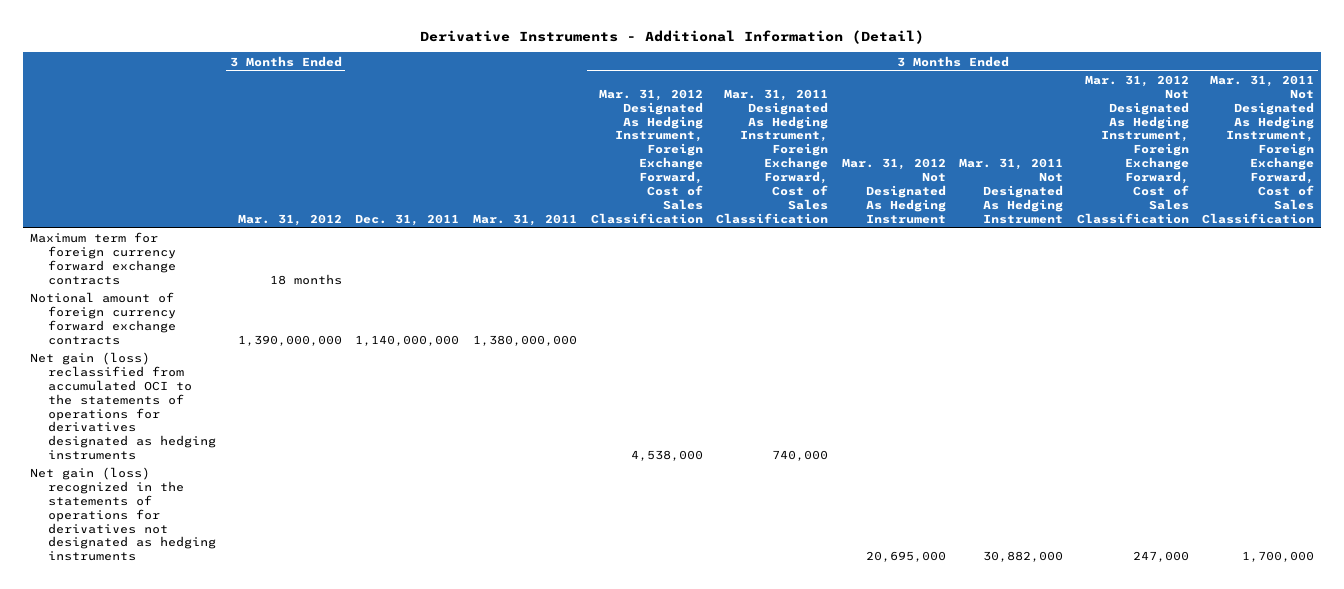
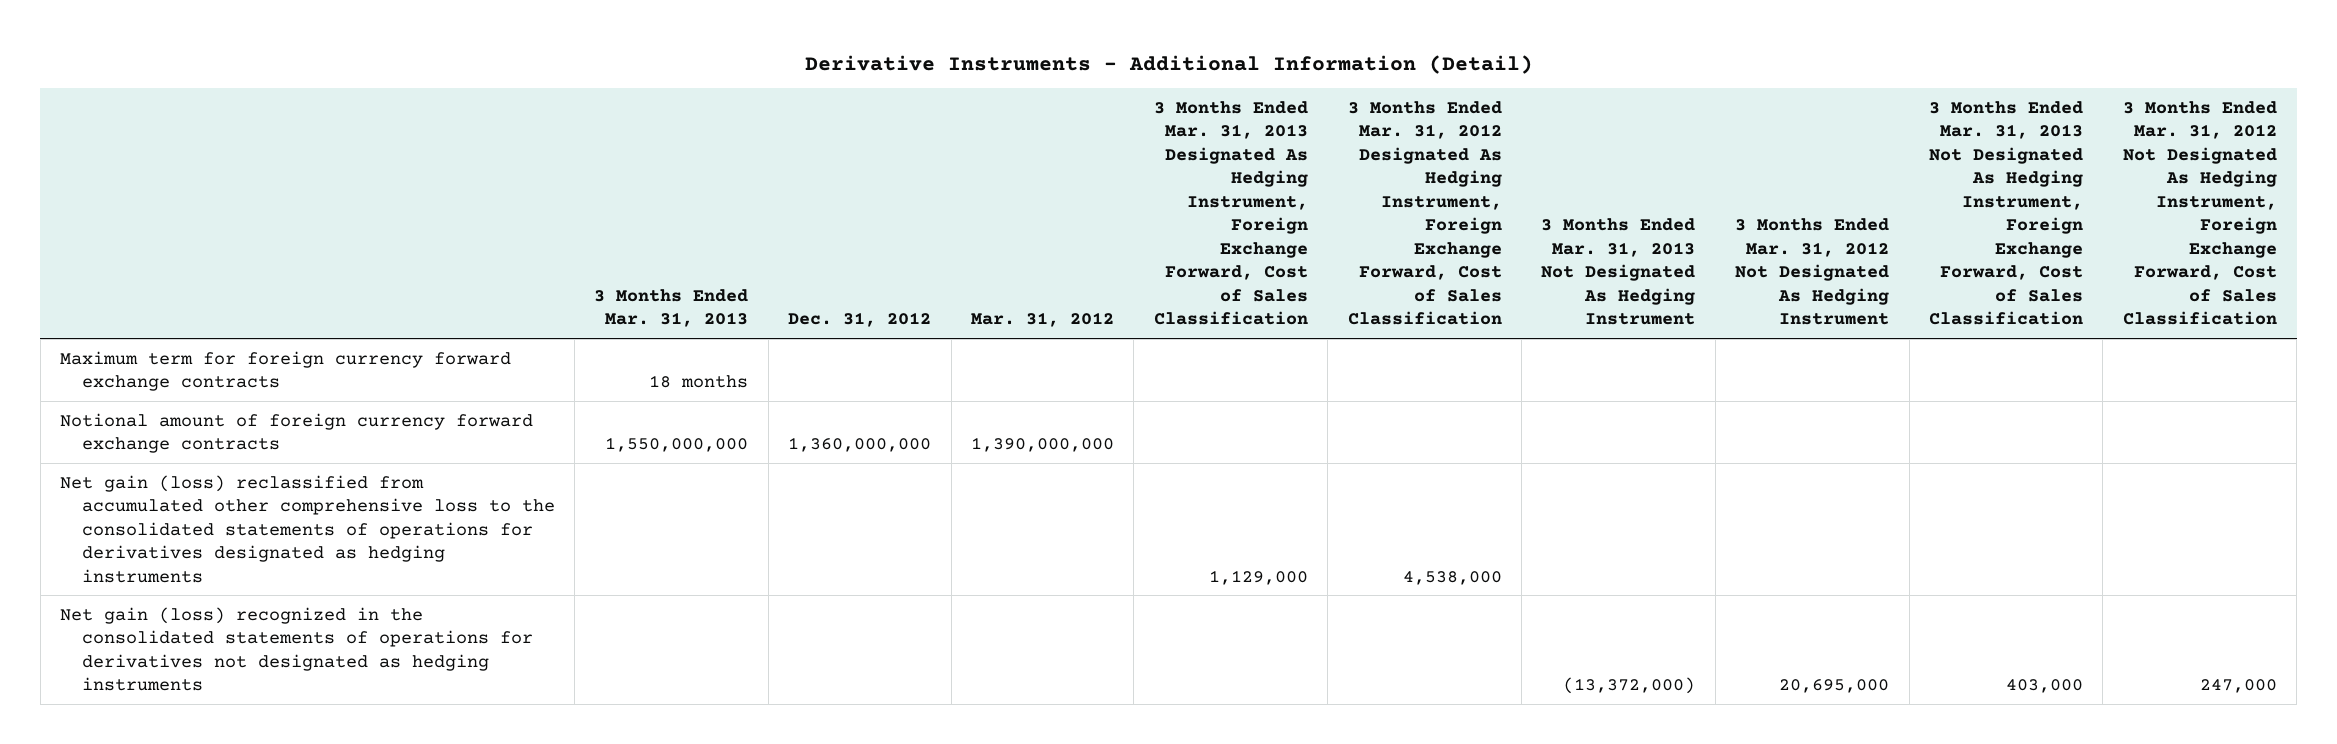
- | 3 Months Ended Mar. 31, 2012 | Dec. 31, 2011 | Mar. 31, 2011 | 3 Months Ended Mar. 31, 2012 Designated As Hedging Instrument, Foreign Exchange Forward, Cost of Sales Classification | 3 Months Ended Mar. 31, 2011 Designated As Hedging Instrument, Foreign Exchange Forward, Cost of Sales Classification | 3 Months Ended Mar. 31, 2012 Not Designated As Hedging Instrument | 3 Months Ended Mar. 31, 2011 Not Designated As Hedging Instrument | 3 Months Ended Mar. 31, 2012 Not Designated As Hedging Instrument, Foreign Exchange Forward, Cost of Sales Classification | 3 Months Ended Mar. 31, 2011 Not Designated As Hedging Instrument, Foreign Exchange Forward, Cost of Sales Classification
+ | 3 Months Ended Mar. 31, 2013 | Dec. 31, 2012 | Mar. 31, 2012 | 3 Months Ended Mar. 31, 2013 Designated As Hedging Instrument, Foreign Exchange Forward, Cost of Sales Classification | 3 Months Ended Mar. 31, 2012 Designated As Hedging Instrument, Foreign Exchange Forward, Cost of Sales Classification | 3 Months Ended Mar. 31, 2013 Not Designated As Hedging Instrument | 3 Months Ended Mar. 31, 2012 Not Designated As Hedging Instrument | 3 Months Ended Mar. 31, 2013 Not Designated As Hedging Instrument, Foreign Exchange Forward, Cost of Sales Classification | 3 Months Ended Mar. 31, 2012 Not Designated As Hedging Instrument, Foreign Exchange Forward, Cost of Sales Classification
- Net gain (loss) reclassified from accumulated OCI to the statements of operations for derivatives designated as hedging instruments | | | | 4,538,000 | 740,000 | | | |
- Net gain (loss) recognized in the statements of operations for derivatives not designated as hedging instruments | | | | | | 20,695,000 | 30,882,000 | 247,000 | 1,700,000
+ Net gain (loss) reclassified from accumulated other comprehensive loss to the consolidated statements of operations for derivatives designated as hedging instruments | | | | 1,129,000 | 4,538,000 | | | |
+ Net gain (loss) recognized in the consolidated statements of operations for derivatives not designated as hedging instruments | | | | | | (13,372,000) | 20,695,000 | 403,000 | 247,000

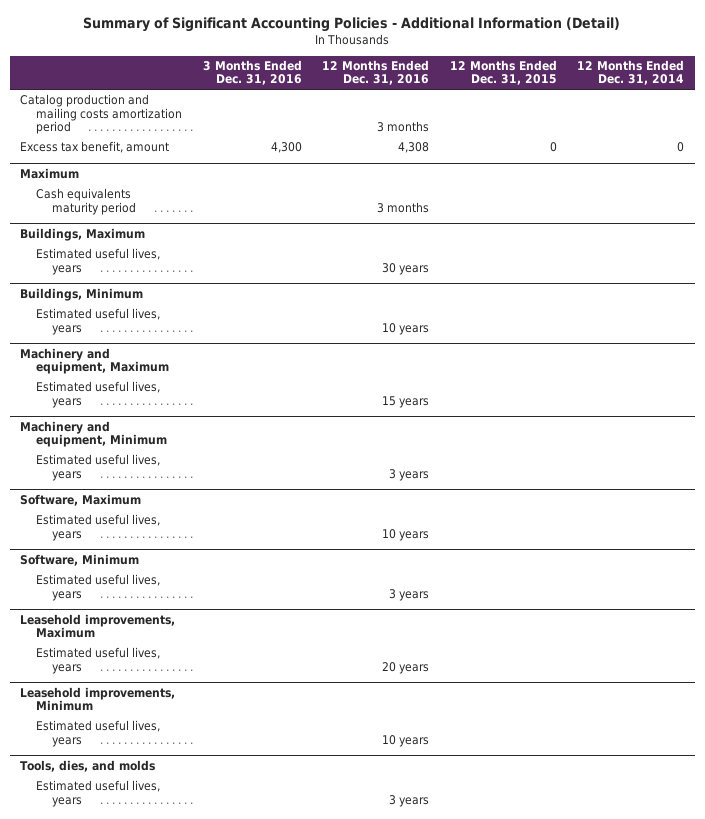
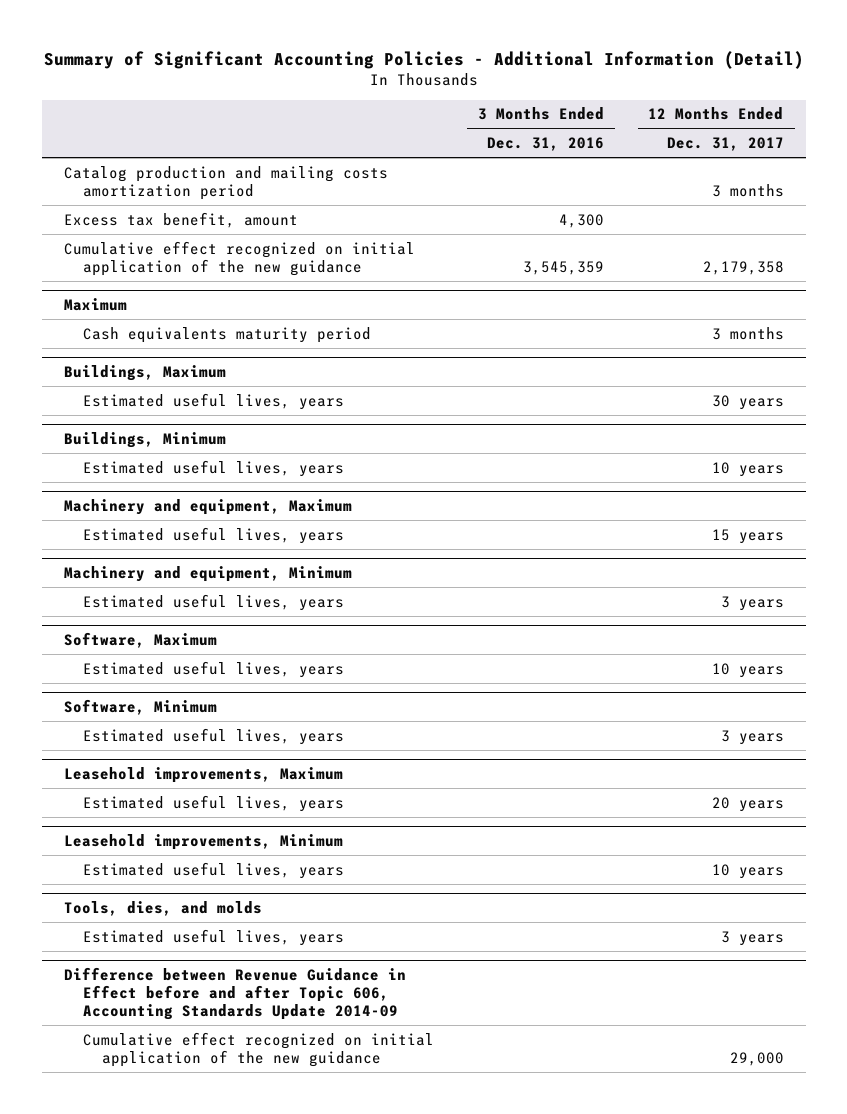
- | 3 Months Ended Dec. 31, 2016 | 12 Months Ended Dec. 31, 2016 | 12 Months Ended Dec. 31, 2015 | 12 Months Ended Dec. 31, 2014
+ | 3 Months Ended Dec. 31, 2016 | 12 Months Ended Dec. 31, 2017
+ Cumulative effect recognized on initial application of the new guidance | 3,545,359 | 2,179,358
+ Difference between Revenue Guidance in Effect before and after Topic 606, Accounting Standards Update 2014-09
+ Cumulative effect recognized on initial application of the new guidance | | 29,000

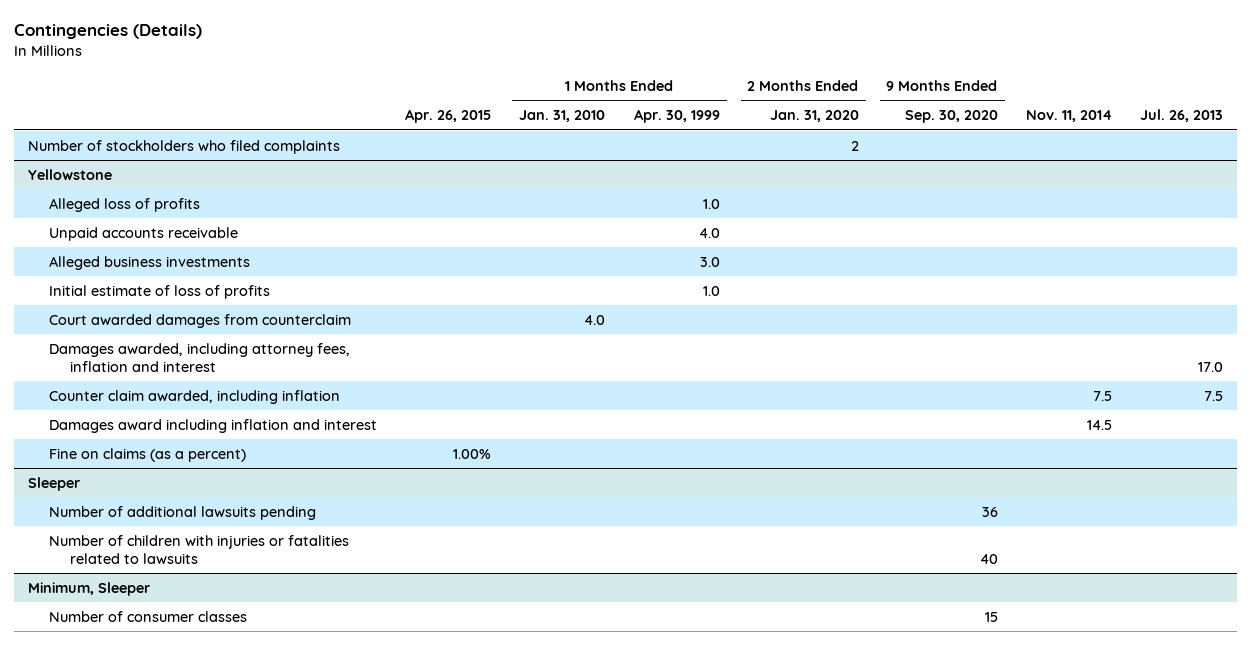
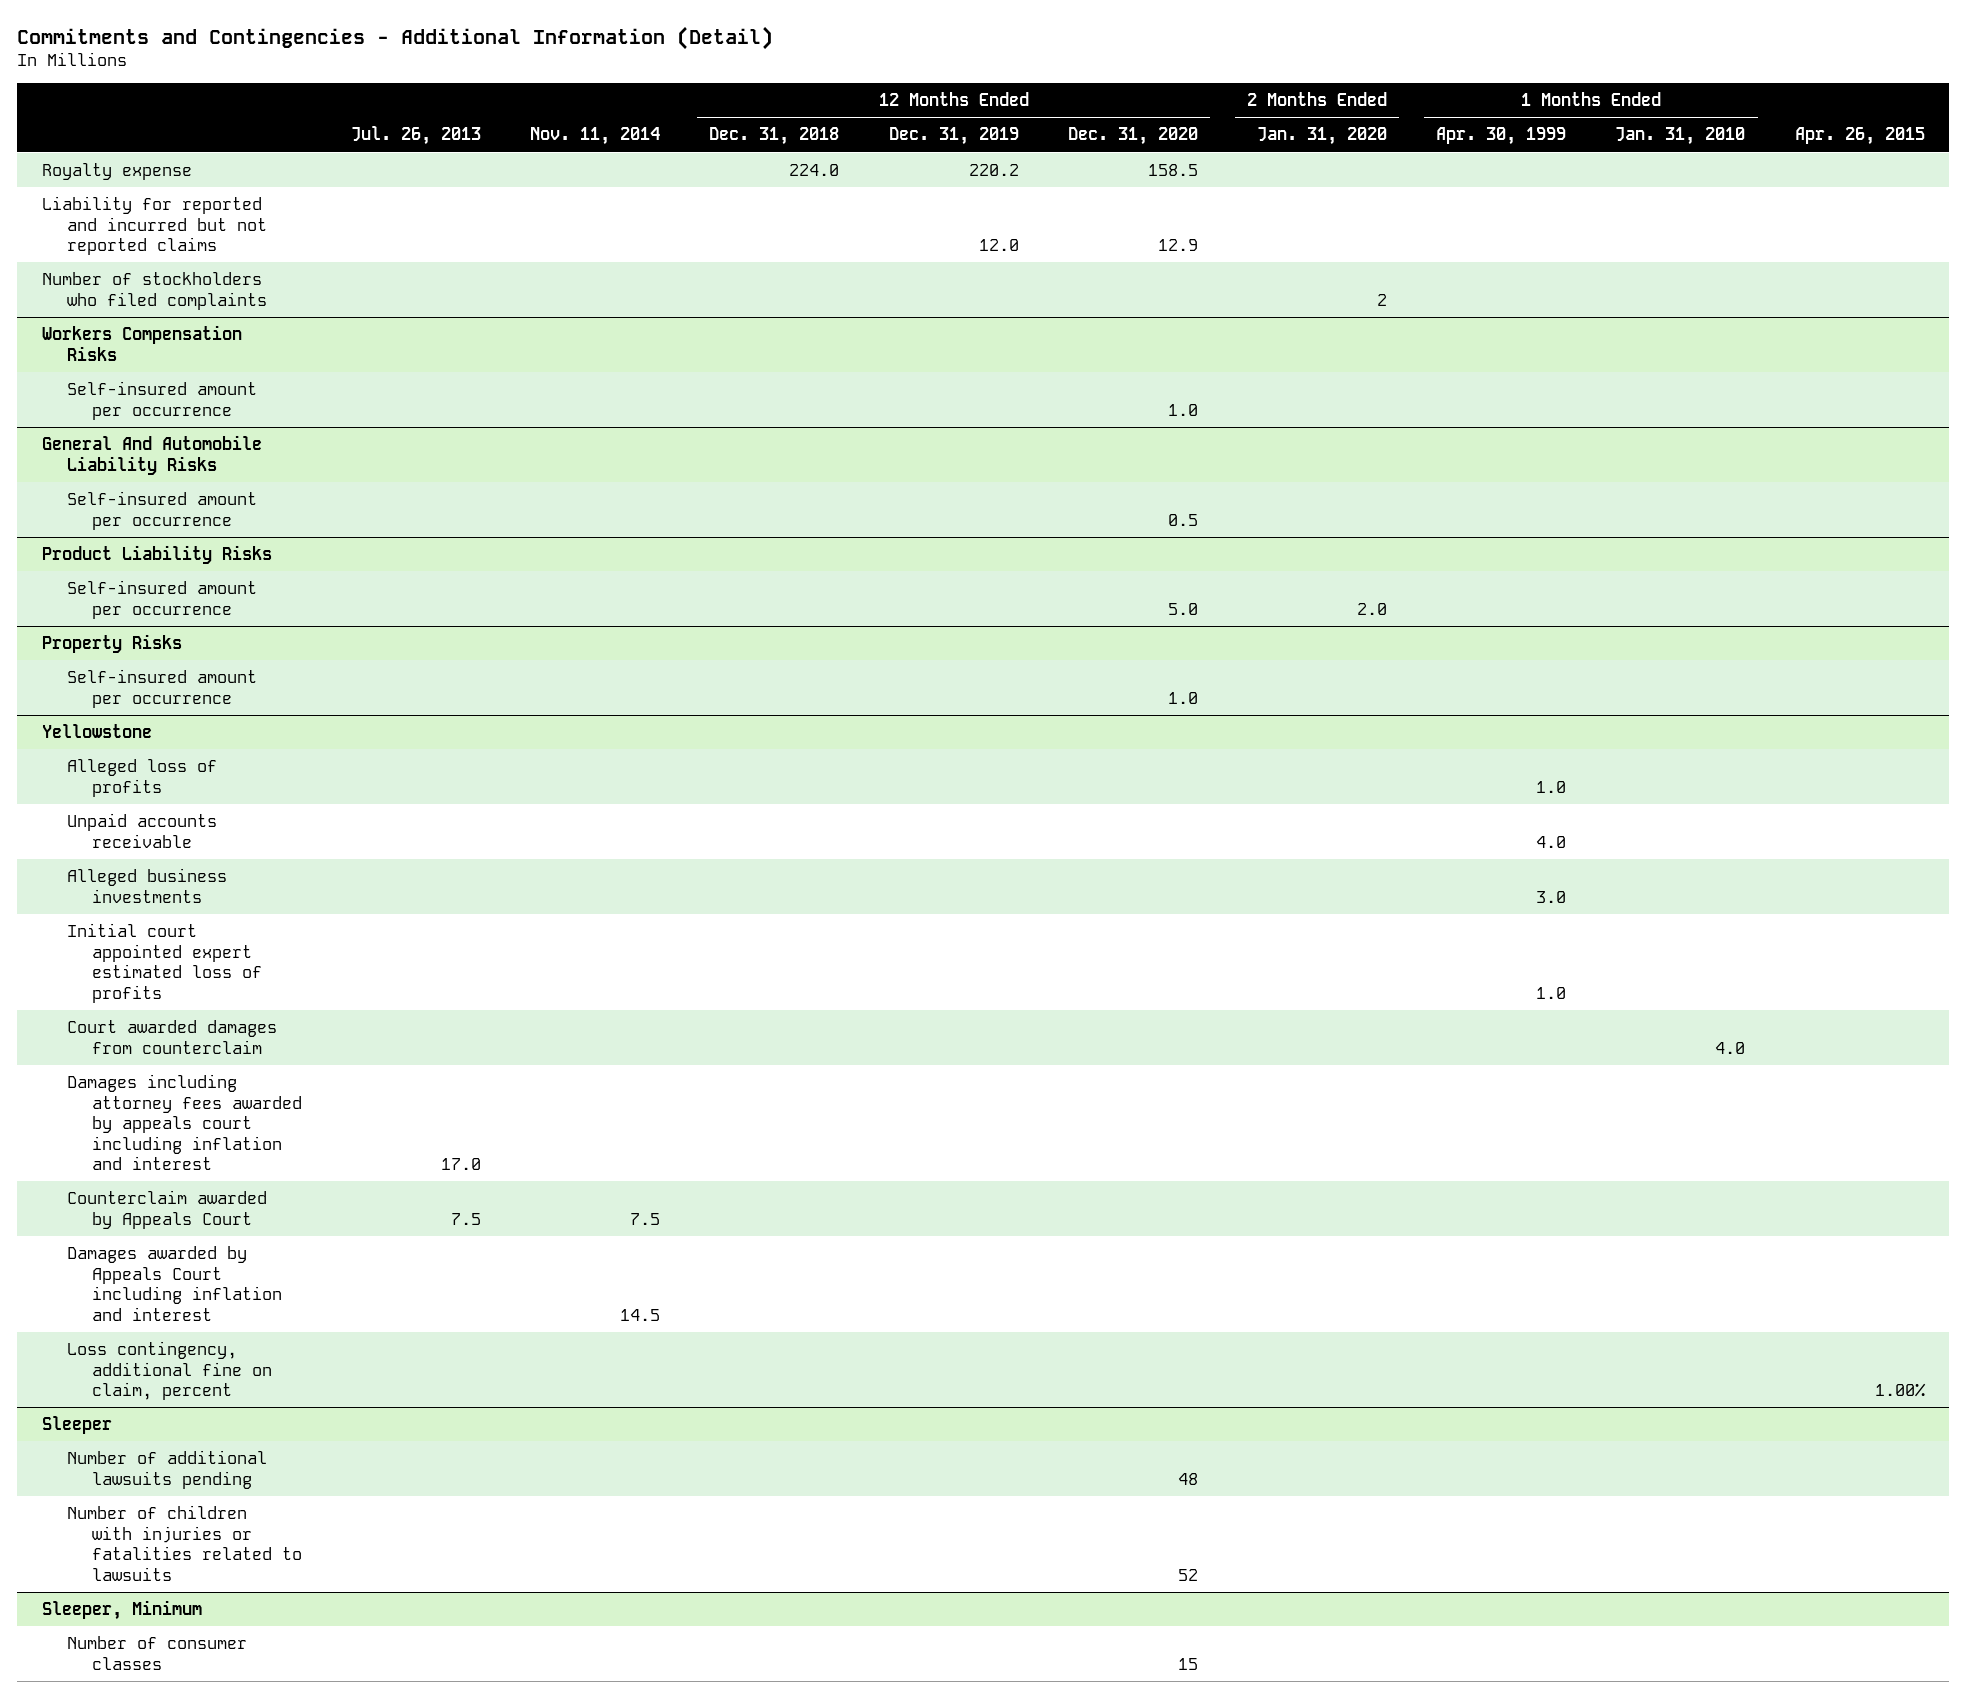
- Contingencies (Details)
+ Commitments and Contingencies - Additional Information (Detail)
- | Apr. 26, 2015 | 1 Months Ended Jan. 31, 2010 | 1 Months Ended Apr. 30, 1999 | 2 Months Ended Jan. 31, 2020 | 9 Months Ended Sep. 30, 2020 | Nov. 11, 2014 | Jul. 26, 2013
+ | Jul. 26, 2013 | Nov. 11, 2014 | 12 Months Ended Dec. 31, 2018 | 12 Months Ended Dec. 31, 2019 | 12 Months Ended Dec. 31, 2020 | 2 Months Ended Jan. 31, 2020 | 1 Months Ended Apr. 30, 1999 | 1 Months Ended Jan. 31, 2010 | Apr. 26, 2015
+ Royalty expense | | | 224.0 | 220.2 | 158.5 | | | |
+ Liability for reported and incurred but not reported claims | | | | 12.0 | 12.9 | | | |
+ Workers Compensation Risks
+ Self-insured amount per occurrence | | | | | 1.0 | | | |
+ General And Automobile Liability Risks
+ Self-insured amount per occurrence | | | | | 0.5 | | | |
+ Product Liability Risks
+ Self-insured amount per occurrence | | | | | 5.0 | 2.0 | | |
+ Property Risks
+ Self-insured amount per occurrence | | | | | 1.0 | | | |
@ Yellowstone
- Initial estimate of loss of profits | | | 1.0 | | | |
+ Initial court appointed expert estimated loss of profits | | | | | | | 1.0 | |
- Damages awarded, including attorney fees, inflation and interest | | | | | | | 17.0
- Counter claim awarded, including inflation | | | | | | 7.5 | 7.5
- Damages award including inflation and interest | | | | | | 14.5 |
- Fine on claims (as a percent) | 1.00% | | | | | |
+ Damages including attorney fees awarded by appeals court including inflation and interest | 17.0 | | | | | | | |
+ Counterclaim awarded by Appeals Court | 7.5 | 7.5 | | | | | | |
+ Damages awarded by Appeals Court including inflation and interest | | 14.5 | | | | | | |
+ Loss contingency, additional fine on claim, percent | | | | | | | | | 1.00%
- Minimum, Sleeper
+ Sleeper, Minimum

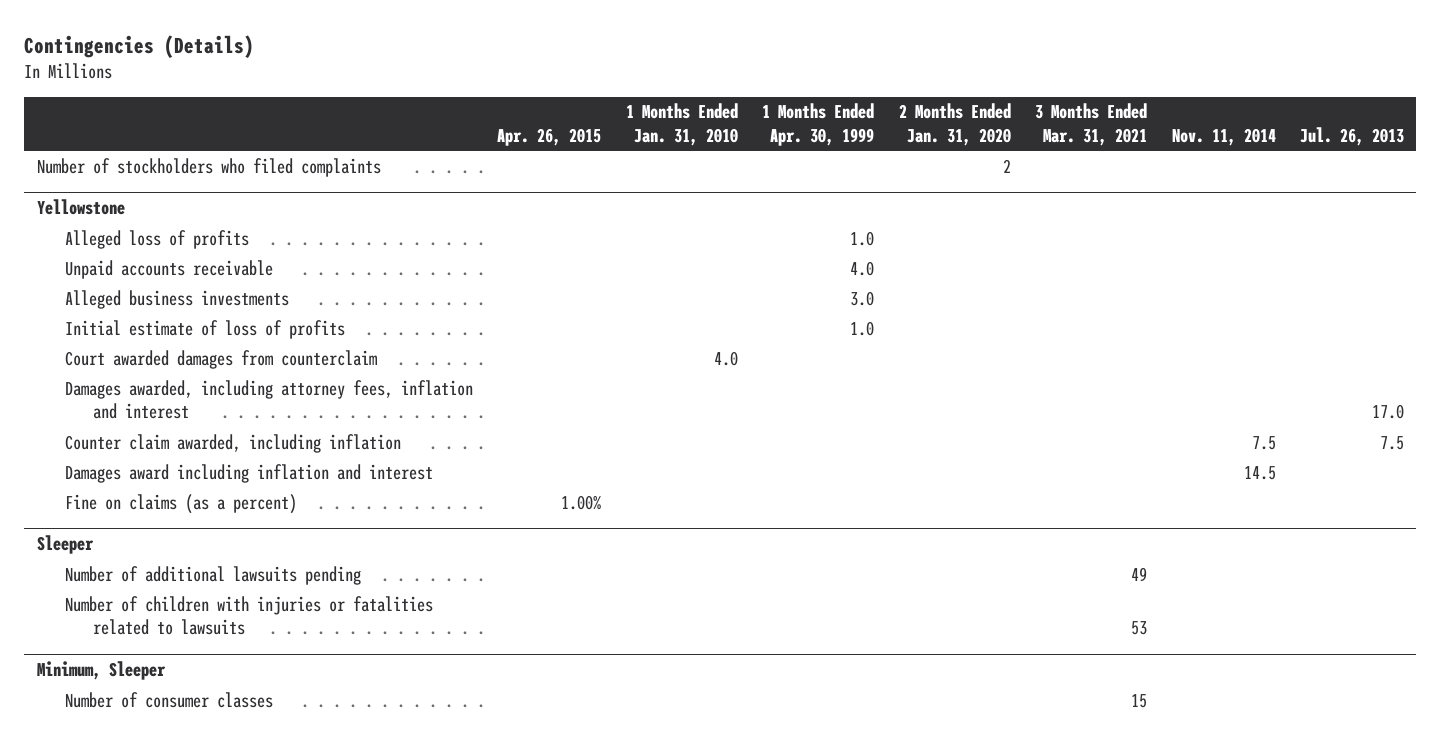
- Commitments and Contingencies - Additional Information (Detail)
+ Contingencies (Details)
- | Jul. 26, 2013 | Nov. 11, 2014 | 12 Months Ended Dec. 31, 2018 | 12 Months Ended Dec. 31, 2019 | 12 Months Ended Dec. 31, 2020 | 2 Months Ended Jan. 31, 2020 | 1 Months Ended Apr. 30, 1999 | 1 Months Ended Jan. 31, 2010 | Apr. 26, 2015
+ | Apr. 26, 2015 | 1 Months Ended Jan. 31, 2010 | 1 Months Ended Apr. 30, 1999 | 2 Months Ended Jan. 31, 2020 | 3 Months Ended Mar. 31, 2021 | Nov. 11, 2014 | Jul. 26, 2013
- Royalty expense | | | 224.0 | 220.2 | 158.5 | | | |
- Liability for reported and incurred but not reported claims | | | | 12.0 | 12.9 | | | |
- Workers Compensation Risks
- Self-insured amount per occurrence | | | | | 1.0 | | | |
- General And Automobile Liability Risks
- Self-insured amount per occurrence | | | | | 0.5 | | | |
- Product Liability Risks
- Self-insured amount per occurrence | | | | | 5.0 | 2.0 | | |
- Property Risks
- Self-insured amount per occurrence | | | | | 1.0 | | | |
@ Yellowstone
- Initial court appointed expert estimated loss of profits | | | | | | | 1.0 | |
+ Initial estimate of loss of profits | | | 1.0 | | | |
- Damages including attorney fees awarded by appeals court including inflation and interest | 17.0 | | | | | | | |
- Counterclaim awarded by Appeals Court | 7.5 | 7.5 | | | | | | |
- Damages awarded by Appeals Court including inflation and interest | | 14.5 | | | | | | |
- Loss contingency, additional fine on claim, percent | | | | | | | | | 1.00%
+ Damages awarded, including attorney fees, inflation and interest | | | | | | | 17.0
+ Counter claim awarded, including inflation | | | | | | 7.5 | 7.5
+ Damages award including inflation and interest | | | | | | 14.5 |
+ Fine on claims (as a percent) | 1.00% | | | | | |
- Sleeper, Minimum
+ Minimum, Sleeper

